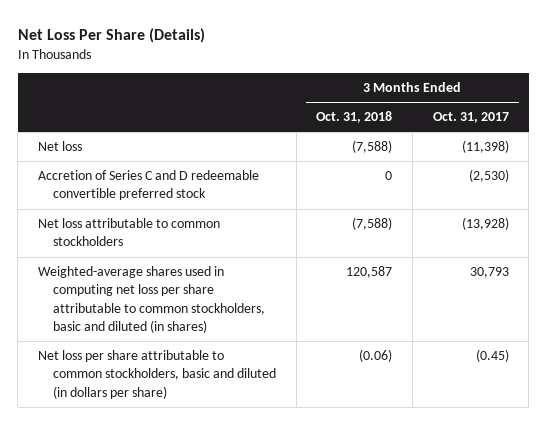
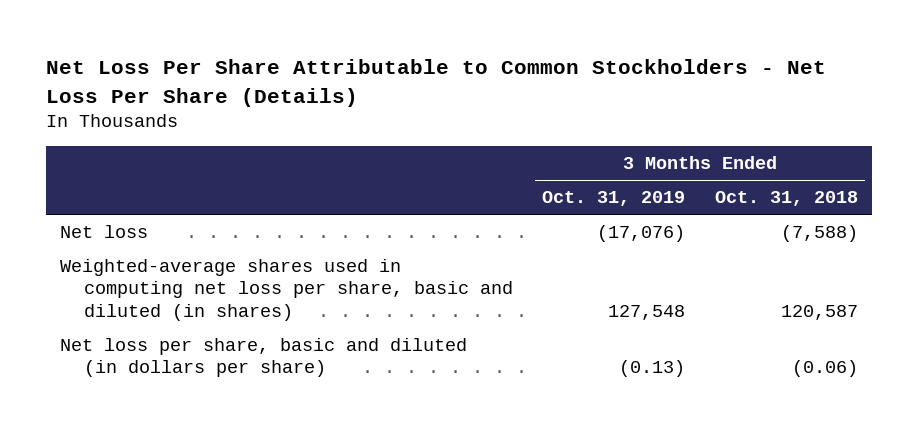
- Net Loss Per Share (Details)
+ Net Loss Per Share Attributable to Common Stockholders - Net Loss Per Share (Details)
- | 3 Months Ended Oct. 31, 2018 | 3 Months Ended Oct. 31, 2017
+ | 3 Months Ended Oct. 31, 2019 | 3 Months Ended Oct. 31, 2018
- Accretion of Series C and D redeemable convertible preferred stock | 0 | (2,530)
- Net loss attributable to common stockholders | (7,588) | (13,928)
- Weighted-average shares used in computing net loss per share attributable to common stockholders, basic and diluted (in shares) | 120,587 | 30,793
- Net loss per share attributable to common stockholders, basic and diluted (in dollars per share) | (0.06) | (0.45)
+ Weighted-average shares used in computing net loss per share, basic and diluted (in shares) | 127,548 | 120,587
+ Net loss per share, basic and diluted (in dollars per share) | (0.13) | (0.06)

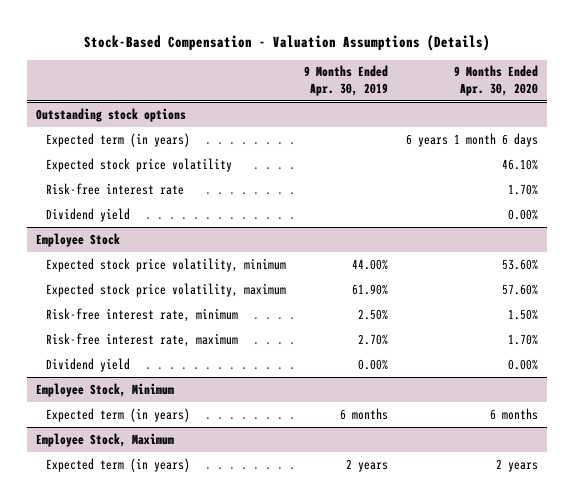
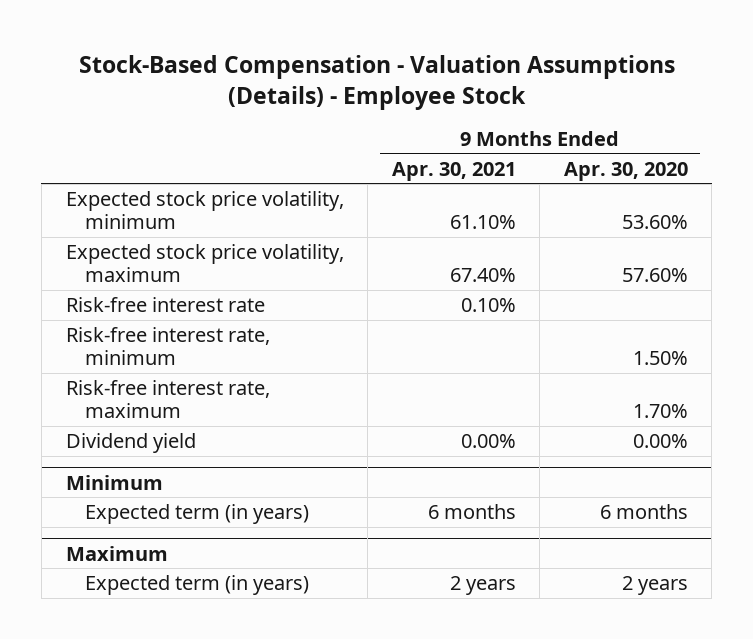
- Stock-Based Compensation - Valuation Assumptions (Details)
+ Stock-Based Compensation - Valuation Assumptions (Details) - Employee Stock
- | 9 Months Ended Apr. 30, 2019 | 9 Months Ended Apr. 30, 2020
+ | 9 Months Ended Apr. 30, 2021 | 9 Months Ended Apr. 30, 2020
- Outstanding stock options
- Expected term (in years) | | 6 years 1 month 6 days
- Expected stock price volatility | | 46.10%
- Risk-free interest rate | | 1.70%
- Dividend yield | | 0.00%
- Employee Stock
+ Risk-free interest rate | 0.10% |
- Employee Stock, Minimum
+ Minimum
- Employee Stock, Maximum
+ Maximum

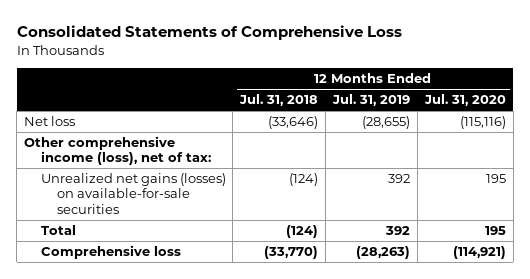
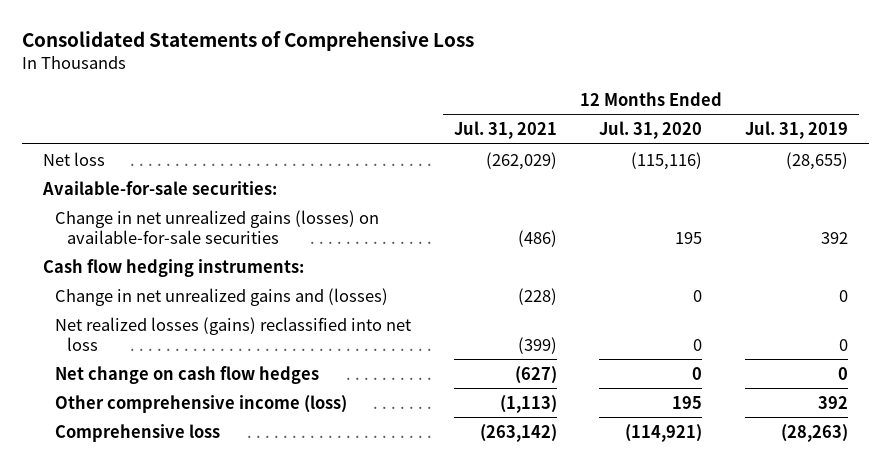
- | 12 Months Ended Jul. 31, 2018 | 12 Months Ended Jul. 31, 2019 | 12 Months Ended Jul. 31, 2020
+ | 12 Months Ended Jul. 31, 2021 | 12 Months Ended Jul. 31, 2020 | 12 Months Ended Jul. 31, 2019
- Other comprehensive income (loss), net of tax:
- Unrealized net gains (losses) on available-for-sale securities | (124) | 392 | 195
- Total | (124) | 392 | 195
+ Available-for-sale securities:
+ Change in net unrealized gains (losses) on available-for-sale securities | (486) | 195 | 392
+ Cash flow hedging instruments:
+ Change in net unrealized gains and (losses) | (228) | 0 | 0
+ Net realized losses (gains) reclassified into net loss | (399) | 0 | 0
+ Net change on cash flow hedges | (627) | 0 | 0
+ Other comprehensive income (loss) | (1,113) | 195 | 392

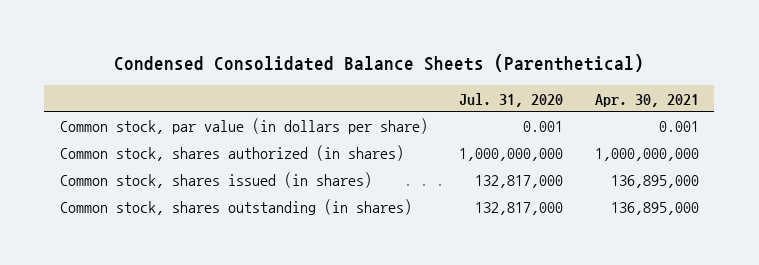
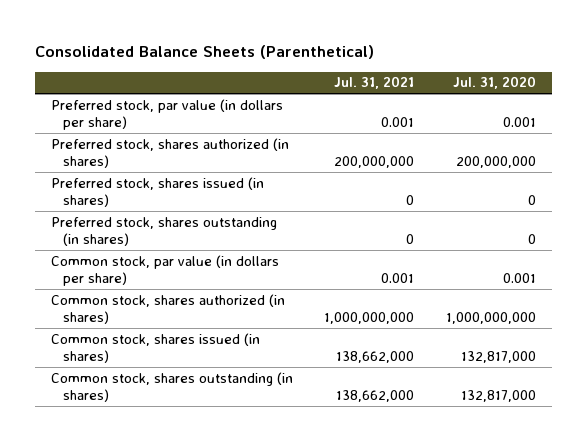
- Condensed Consolidated Balance Sheets (Parenthetical)
+ Consolidated Balance Sheets (Parenthetical)
- | Jul. 31, 2020 | Apr. 30, 2021
+ | Jul. 31, 2021 | Jul. 31, 2020
+ Preferred stock, par value (in dollars per share) | 0.001 | 0.001
+ Preferred stock, shares authorized (in shares) | 200,000,000 | 200,000,000
+ Preferred stock, shares issued (in shares) | 0 | 0
+ Preferred stock, shares outstanding (in shares) | 0 | 0

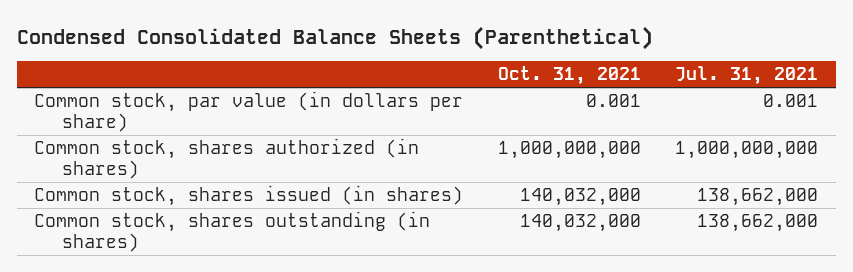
- Consolidated Balance Sheets (Parenthetical)
+ Condensed Consolidated Balance Sheets (Parenthetical)
- | Jul. 31, 2021 | Jul. 31, 2020
+ | Oct. 31, 2021 | Jul. 31, 2021
- Preferred stock, par value (in dollars per share) | 0.001 | 0.001
- Preferred stock, shares authorized (in shares) | 200,000,000 | 200,000,000
- Preferred stock, shares issued (in shares) | 0 | 0
- Preferred stock, shares outstanding (in shares) | 0 | 0

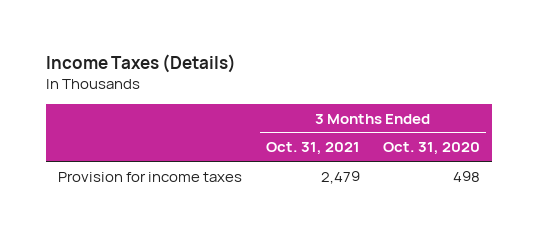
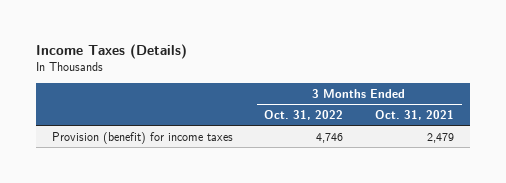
- | 3 Months Ended Oct. 31, 2021 | 3 Months Ended Oct. 31, 2020
+ | 3 Months Ended Oct. 31, 2022 | 3 Months Ended Oct. 31, 2021
- Provision for income taxes | 2,479 | 498
+ Provision (benefit) for income taxes | 4,746 | 2,479

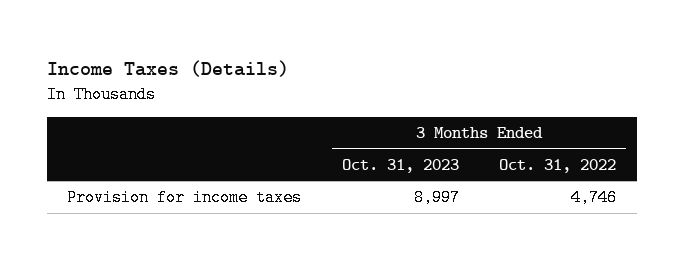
- | 3 Months Ended Oct. 31, 2022 | 3 Months Ended Oct. 31, 2021
+ | 3 Months Ended Oct. 31, 2023 | 3 Months Ended Oct. 31, 2022
- Provision (benefit) for income taxes | 4,746 | 2,479
+ Provision for income taxes | 8,997 | 4,746

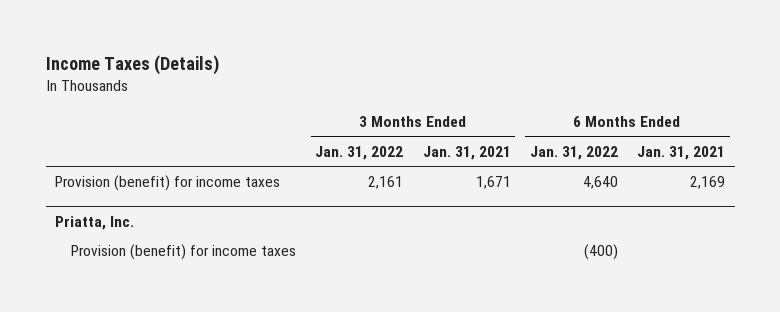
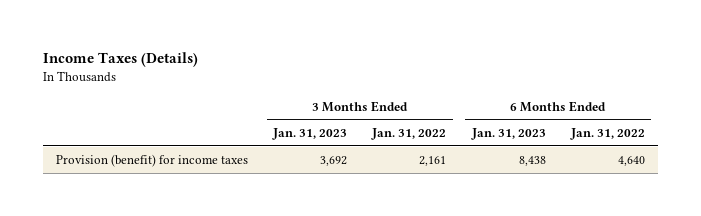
- | 3 Months Ended Jan. 31, 2022 | 3 Months Ended Jan. 31, 2021 | 6 Months Ended Jan. 31, 2022 | 6 Months Ended Jan. 31, 2021
+ | 3 Months Ended Jan. 31, 2023 | 3 Months Ended Jan. 31, 2022 | 6 Months Ended Jan. 31, 2023 | 6 Months Ended Jan. 31, 2022
- Priatta, Inc.
- Provision (benefit) for income taxes | | | (400) |

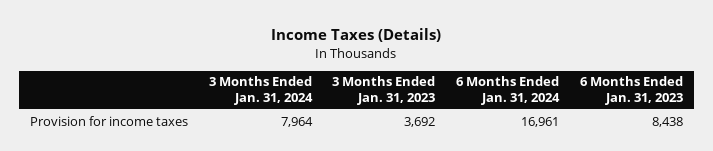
- | 3 Months Ended Jan. 31, 2023 | 3 Months Ended Jan. 31, 2022 | 6 Months Ended Jan. 31, 2023 | 6 Months Ended Jan. 31, 2022
+ | 3 Months Ended Jan. 31, 2024 | 3 Months Ended Jan. 31, 2023 | 6 Months Ended Jan. 31, 2024 | 6 Months Ended Jan. 31, 2023
- Provision (benefit) for income taxes | 3,692 | 2,161 | 8,438 | 4,640
+ Provision for income taxes | 7,964 | 3,692 | 16,961 | 8,438

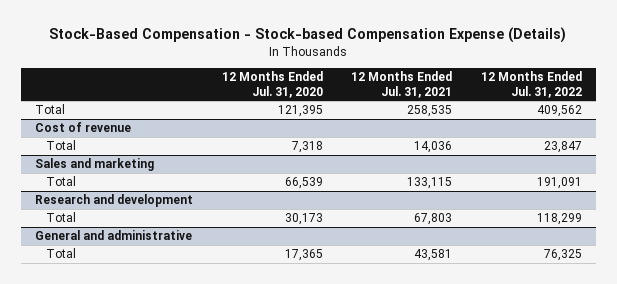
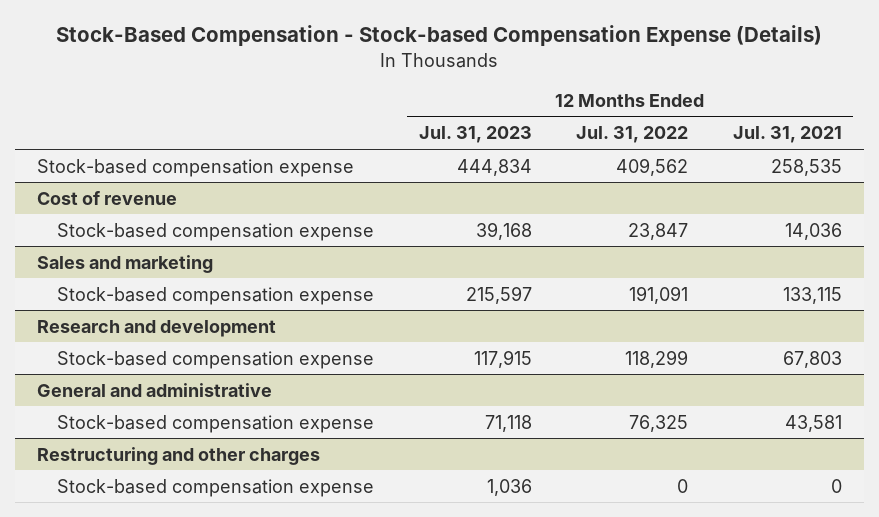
- | 12 Months Ended Jul. 31, 2020 | 12 Months Ended Jul. 31, 2021 | 12 Months Ended Jul. 31, 2022
+ | 12 Months Ended Jul. 31, 2023 | 12 Months Ended Jul. 31, 2022 | 12 Months Ended Jul. 31, 2021
- Total | 121,395 | 258,535 | 409,562
+ Stock-based compensation expense | 444,834 | 409,562 | 258,535
@ Cost of revenue
- Total | 7,318 | 14,036 | 23,847
+ Stock-based compensation expense | 39,168 | 23,847 | 14,036
@ Sales and marketing
- Total | 66,539 | 133,115 | 191,091
+ Stock-based compensation expense | 215,597 | 191,091 | 133,115
@ Research and development
- Total | 30,173 | 67,803 | 118,299
+ Stock-based compensation expense | 117,915 | 118,299 | 67,803
@ General and administrative
- Total | 17,365 | 43,581 | 76,325
+ Stock-based compensation expense | 71,118 | 76,325 | 43,581
+ Restructuring and other charges
+ Stock-based compensation expense | 1,036 | 0 | 0

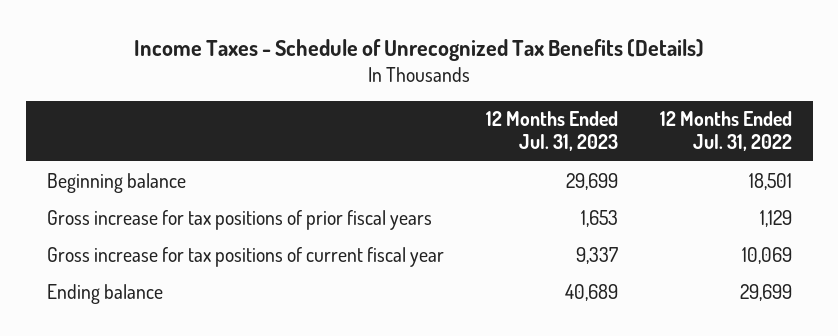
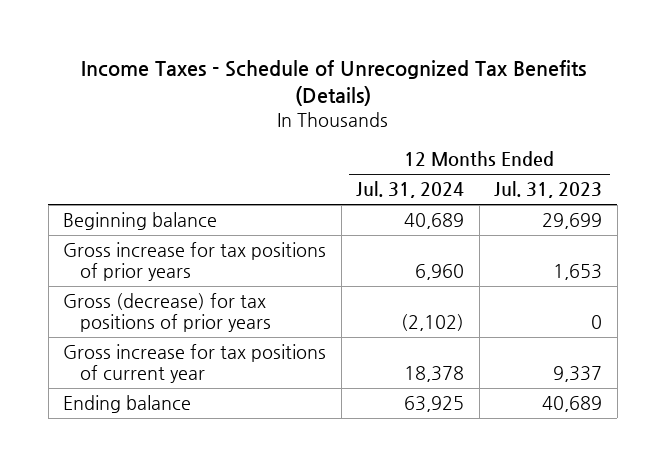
- | 12 Months Ended Jul. 31, 2023 | 12 Months Ended Jul. 31, 2022
+ | 12 Months Ended Jul. 31, 2024 | 12 Months Ended Jul. 31, 2023
- Gross increase for tax positions of prior fiscal years | 1,653 | 1,129
- Gross increase for tax positions of current fiscal year | 9,337 | 10,069
+ Gross increase for tax positions of prior years | 6,960 | 1,653
+ Gross (decrease) for tax positions of prior years | (2,102) | 0
+ Gross increase for tax positions of current year | 18,378 | 9,337

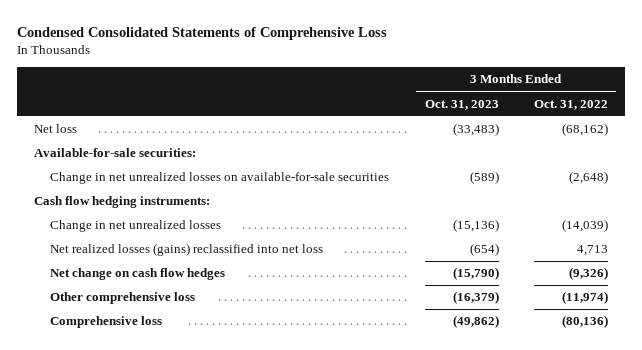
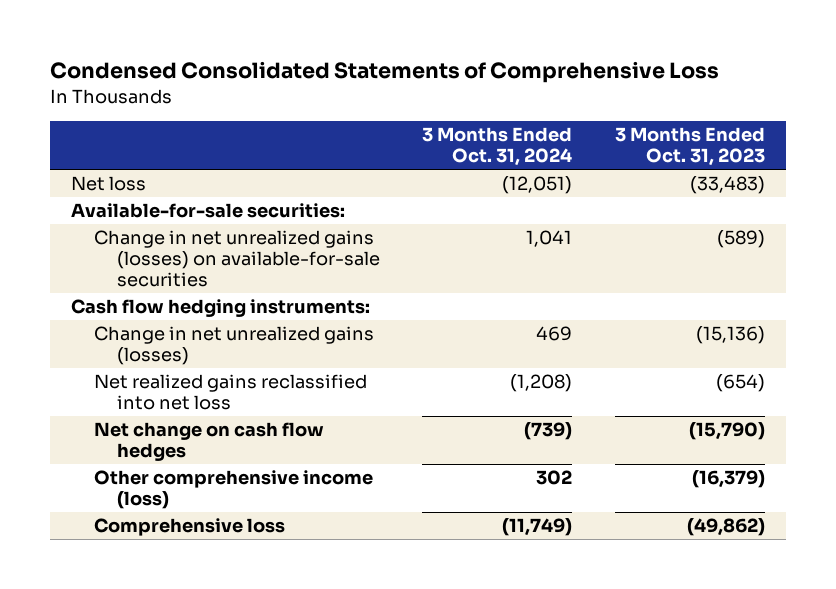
- | 3 Months Ended Oct. 31, 2023 | 3 Months Ended Oct. 31, 2022
+ | 3 Months Ended Oct. 31, 2024 | 3 Months Ended Oct. 31, 2023
- Change in net unrealized losses on available-for-sale securities | (589) | (2,648)
+ Change in net unrealized gains (losses) on available-for-sale securities | 1,041 | (589)
- Change in net unrealized losses | (15,136) | (14,039)
- Net realized losses (gains) reclassified into net loss | (654) | 4,713
+ Change in net unrealized gains (losses) | 469 | (15,136)
+ Net realized gains reclassified into net loss | (1,208) | (654)
- Other comprehensive loss | (16,379) | (11,974)
+ Other comprehensive income (loss) | 302 | (16,379)

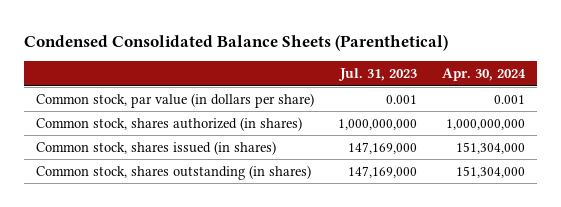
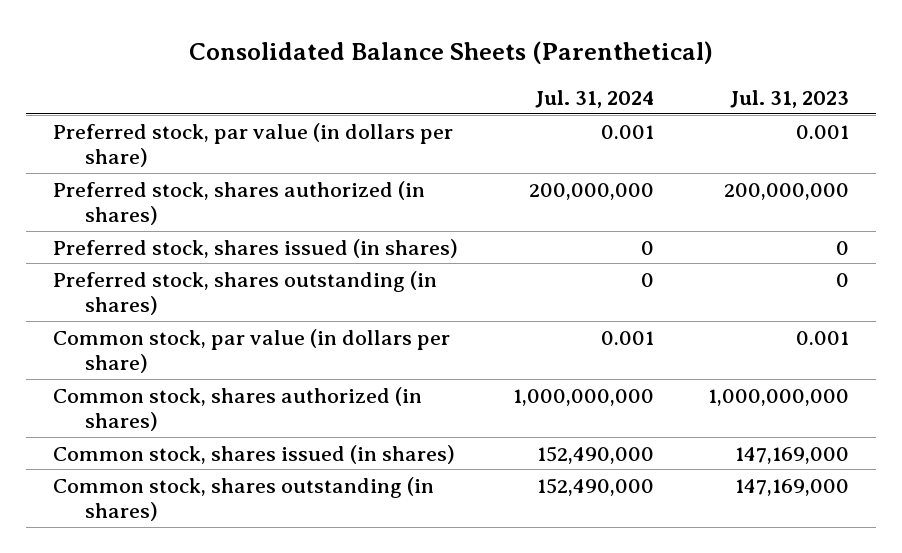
- Condensed Consolidated Balance Sheets (Parenthetical)
+ Consolidated Balance Sheets (Parenthetical)
- | Jul. 31, 2023 | Apr. 30, 2024
+ | Jul. 31, 2024 | Jul. 31, 2023
+ Preferred stock, par value (in dollars per share) | 0.001 | 0.001
+ Preferred stock, shares authorized (in shares) | 200,000,000 | 200,000,000
+ Preferred stock, shares issued (in shares) | 0 | 0
+ Preferred stock, shares outstanding (in shares) | 0 | 0

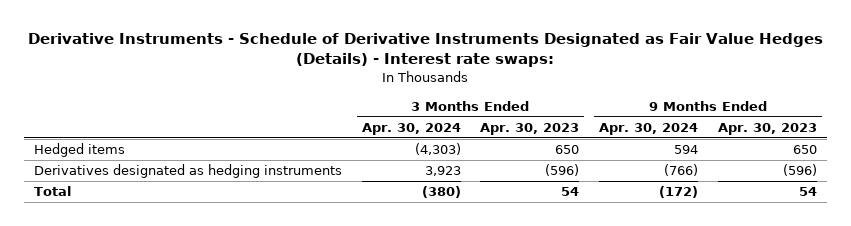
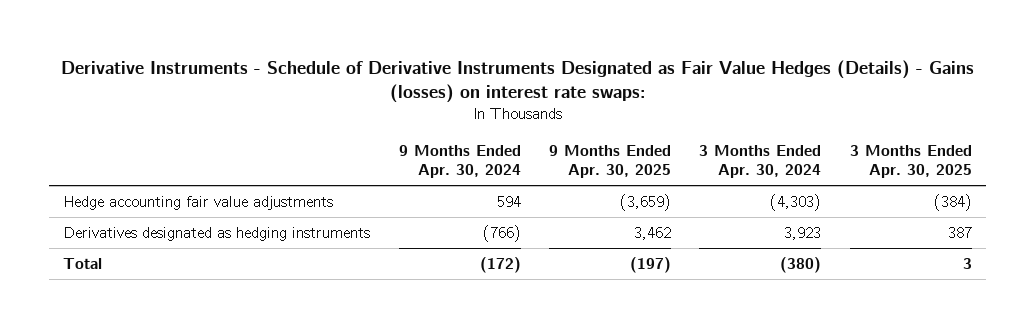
- Derivative Instruments - Schedule of Derivative Instruments Designated as Fair Value Hedges (Details) - Interest rate swaps:
+ Derivative Instruments - Schedule of Derivative Instruments Designated as Fair Value Hedges (Details) - Gains (losses) on interest rate swaps:
- | 3 Months Ended Apr. 30, 2024 | 3 Months Ended Apr. 30, 2023 | 9 Months Ended Apr. 30, 2024 | 9 Months Ended Apr. 30, 2023
+ | 9 Months Ended Apr. 30, 2024 | 9 Months Ended Apr. 30, 2025 | 3 Months Ended Apr. 30, 2024 | 3 Months Ended Apr. 30, 2025
- Hedged items | (4,303) | 650 | 594 | 650
+ Hedge accounting fair value adjustments | 594 | (3,659) | (4,303) | (384)

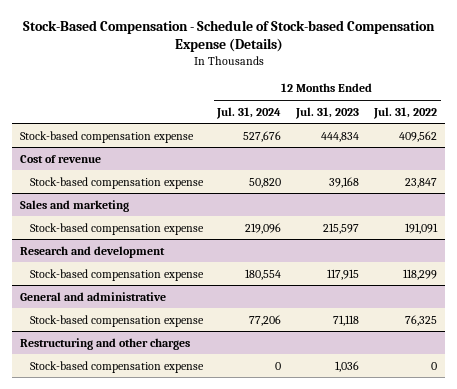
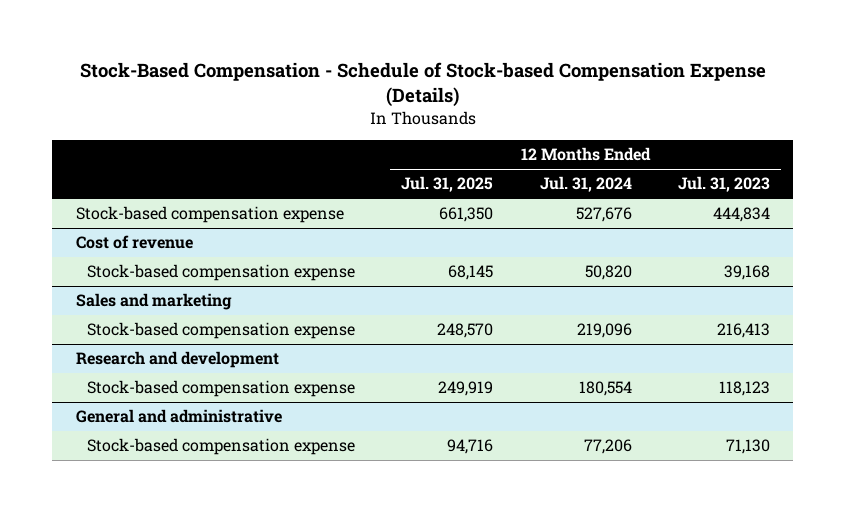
- | 12 Months Ended Jul. 31, 2024 | 12 Months Ended Jul. 31, 2023 | 12 Months Ended Jul. 31, 2022
+ | 12 Months Ended Jul. 31, 2025 | 12 Months Ended Jul. 31, 2024 | 12 Months Ended Jul. 31, 2023
@ Sales and marketing
- Stock-based compensation expense | 219,096 | 215,597 | 191,091
+ Stock-based compensation expense | 248,570 | 219,096 | 216,413
@ Research and development
- Stock-based compensation expense | 180,554 | 117,915 | 118,299
+ Stock-based compensation expense | 249,919 | 180,554 | 118,123
@ General and administrative
- Stock-based compensation expense | 77,206 | 71,118 | 76,325
- Restructuring and other charges
- Stock-based compensation expense | 0 | 1,036 | 0
@ General and administrative
+ Stock-based compensation expense | 94,716 | 77,206 | 71,130

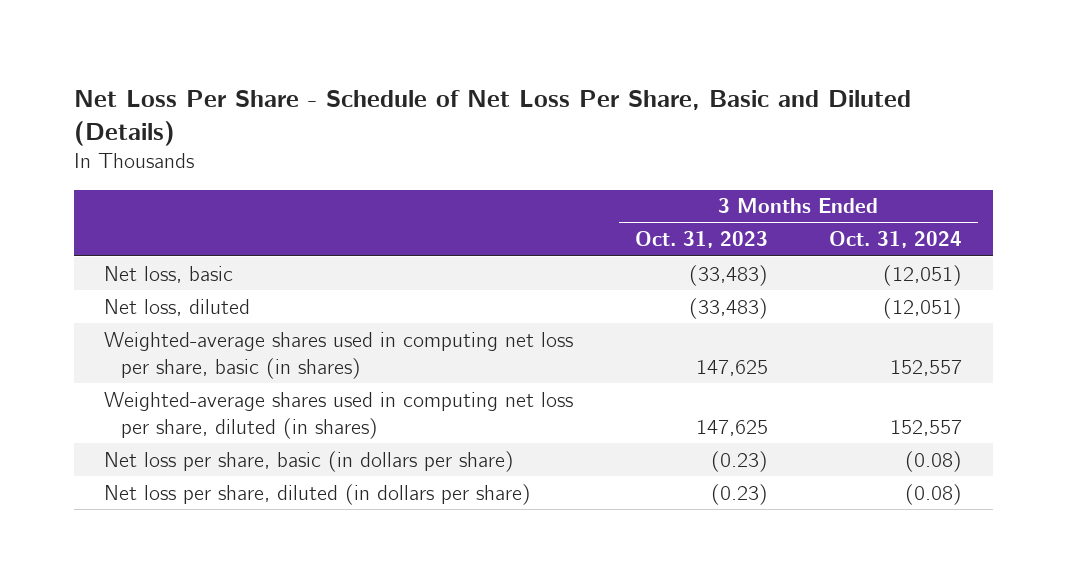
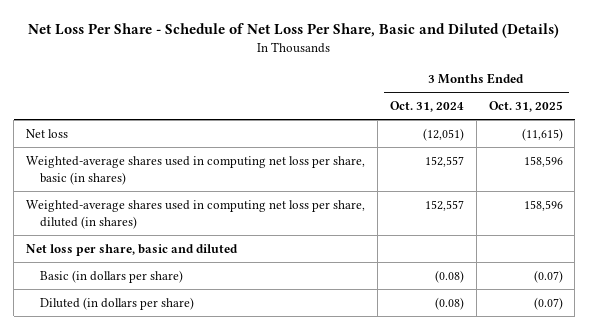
- | 3 Months Ended Oct. 31, 2023 | 3 Months Ended Oct. 31, 2024
+ | 3 Months Ended Oct. 31, 2024 | 3 Months Ended Oct. 31, 2025
- Net loss, basic | (33,483) | (12,051)
- Net loss, diluted | (33,483) | (12,051)
+ Net loss | (12,051) | (11,615)
- Net loss per share, basic (in dollars per share) | (0.23) | (0.08)
- Net loss per share, diluted (in dollars per share) | (0.23) | (0.08)
+ Net loss per share, basic and diluted
+ Basic (in dollars per share) | (0.08) | (0.07)
+ Diluted (in dollars per share) | (0.08) | (0.07)

